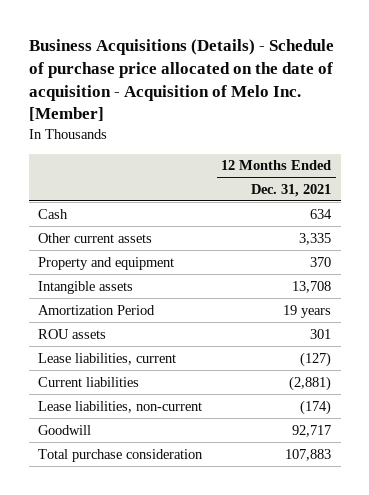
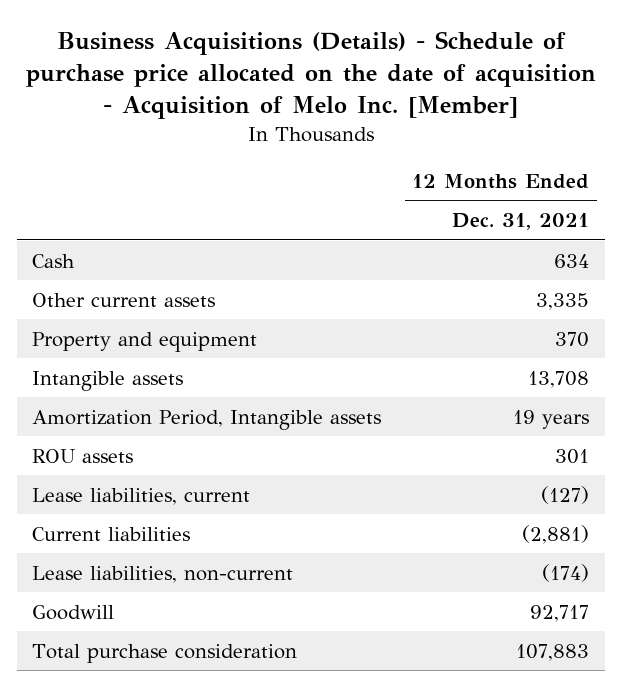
- Amortization Period | 19 years
+ Amortization Period, Intangible assets | 19 years

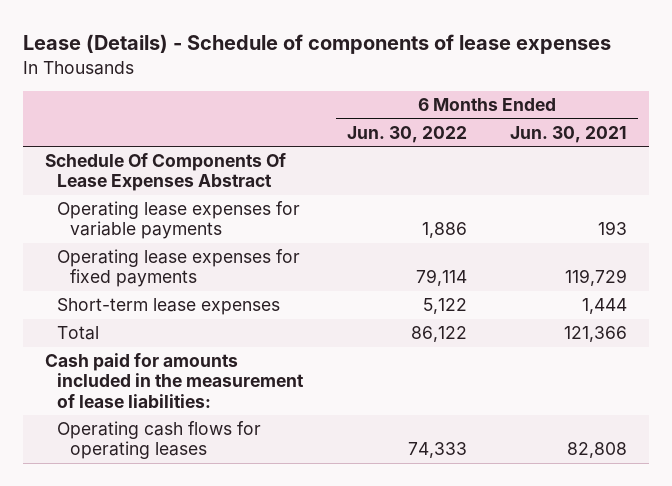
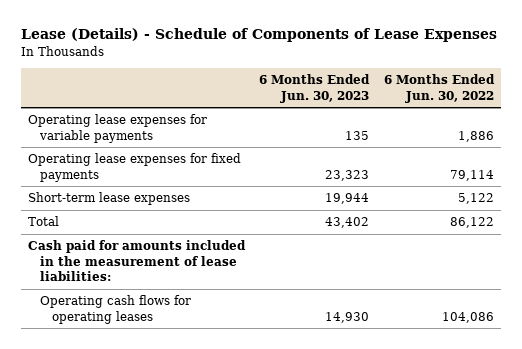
- Lease (Details) - Schedule of components of lease expenses
+ Lease (Details) - Schedule of Components of Lease Expenses
- | 6 Months Ended Jun. 30, 2022 | 6 Months Ended Jun. 30, 2021
+ | 6 Months Ended Jun. 30, 2023 | 6 Months Ended Jun. 30, 2022
- Schedule Of Components Of Lease Expenses Abstract
- Operating cash flows for operating leases | 74,333 | 82,808
+ Operating cash flows for operating leases | 14,930 | 104,086

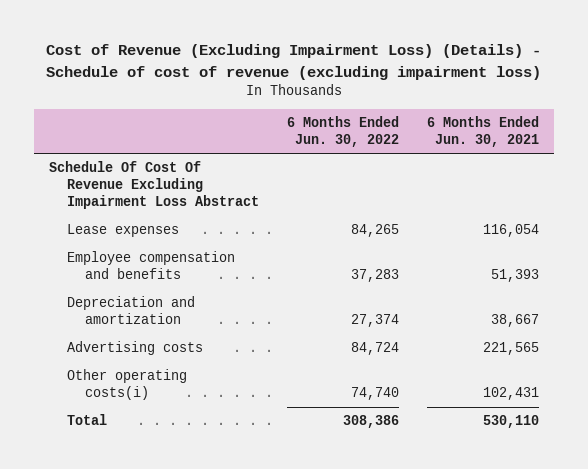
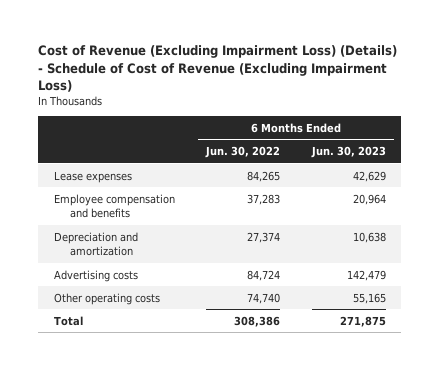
- Cost of Revenue (Excluding Impairment Loss) (Details) - Schedule of cost of revenue (excluding impairment loss)
+ Cost of Revenue (Excluding Impairment Loss) (Details) - Schedule of Cost of Revenue (Excluding Impairment Loss)
- | 6 Months Ended Jun. 30, 2022 | 6 Months Ended Jun. 30, 2021
+ | 6 Months Ended Jun. 30, 2022 | 6 Months Ended Jun. 30, 2023
- Schedule Of Cost Of Revenue Excluding Impairment Loss Abstract
- Other operating costs(i) | 74,740 | 102,431
+ Other operating costs | 74,740 | 55,165

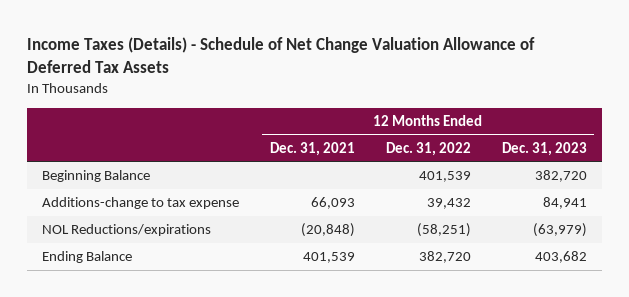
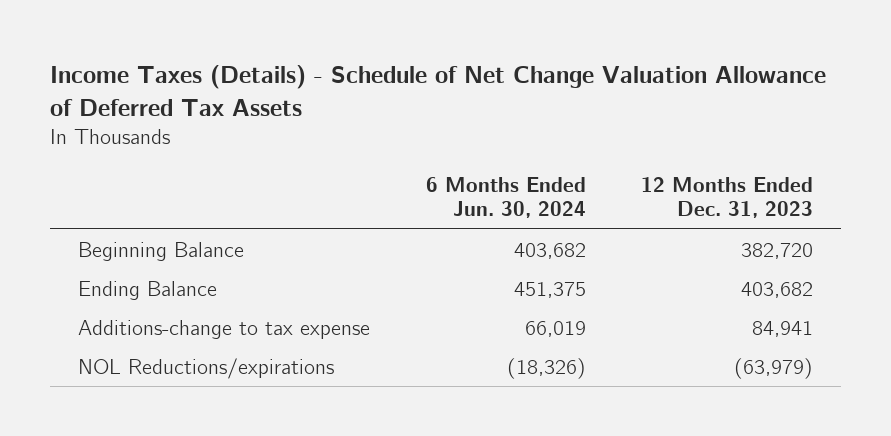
- | 12 Months Ended Dec. 31, 2021 | 12 Months Ended Dec. 31, 2022 | 12 Months Ended Dec. 31, 2023
+ | 6 Months Ended Jun. 30, 2024 | 12 Months Ended Dec. 31, 2023
moved up: Ending Balance | 451,375 | 403,682

